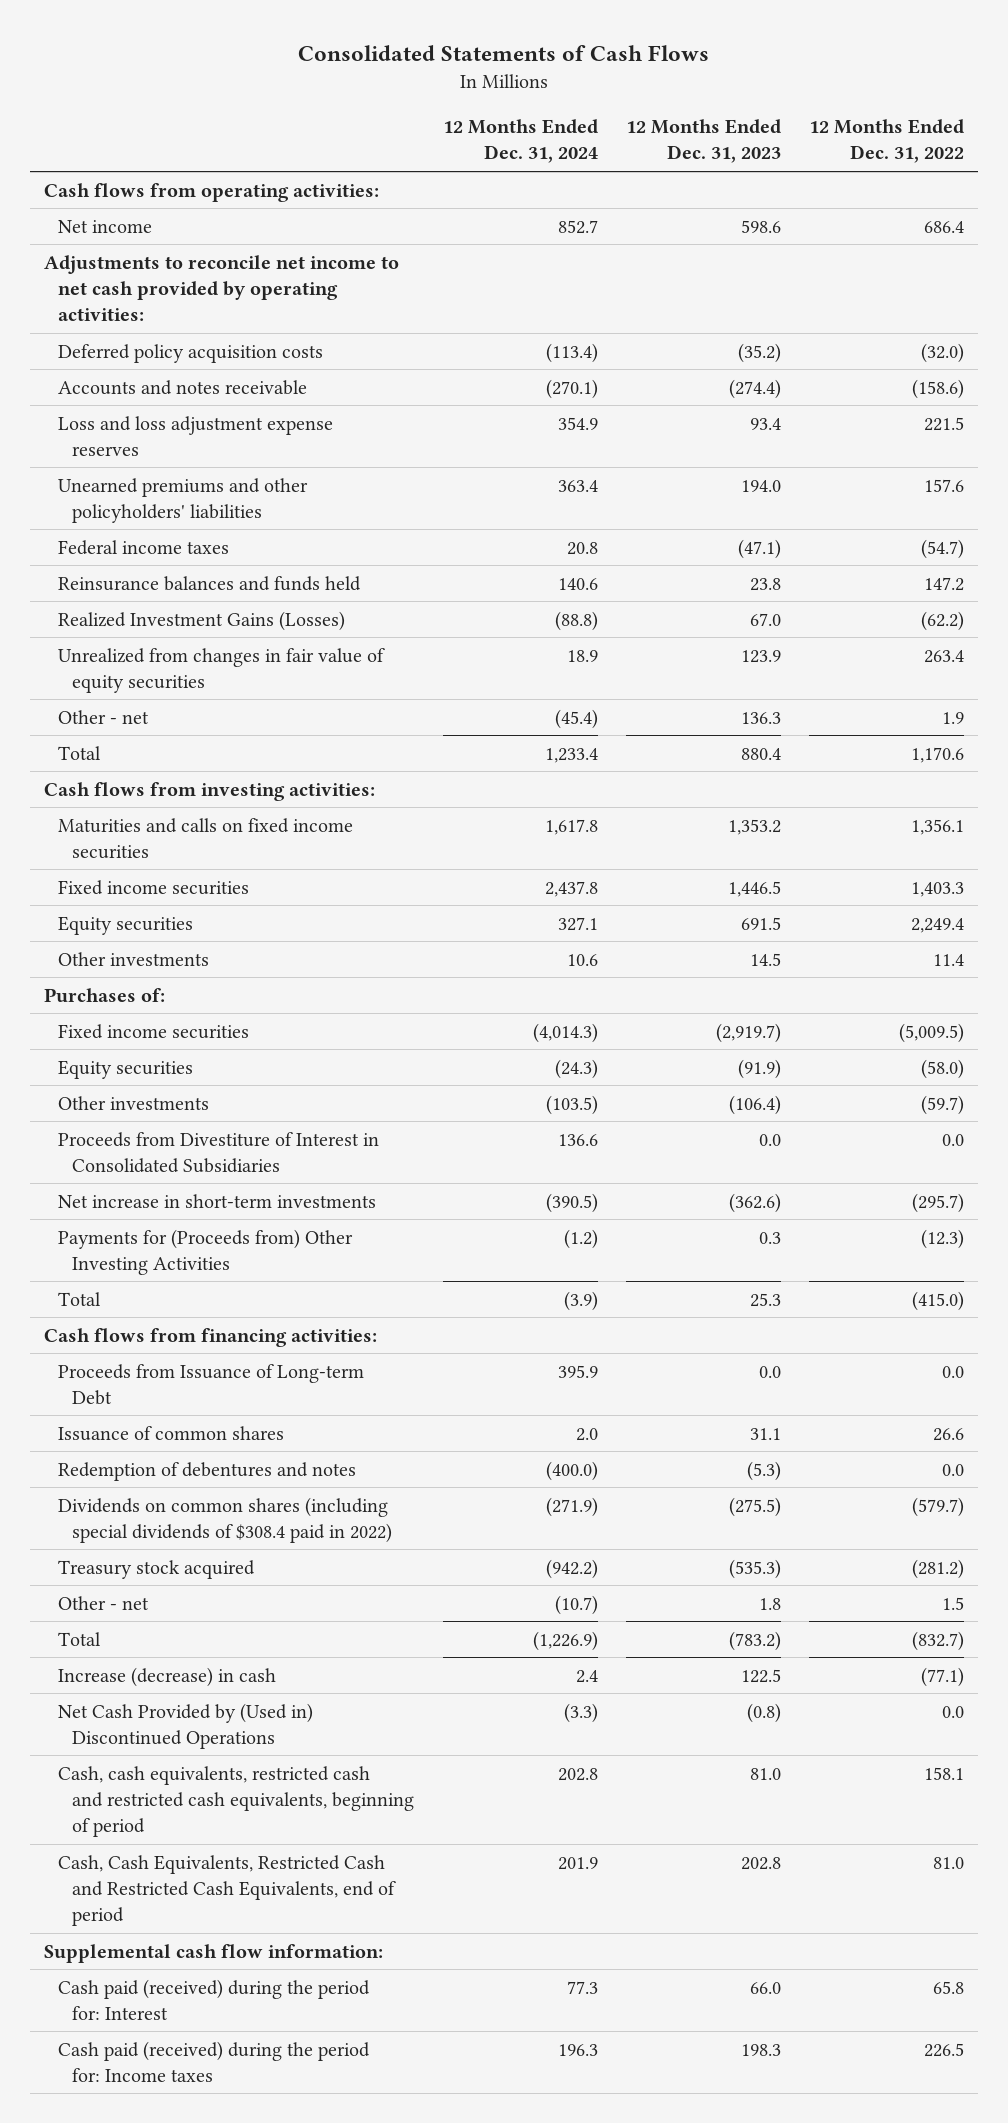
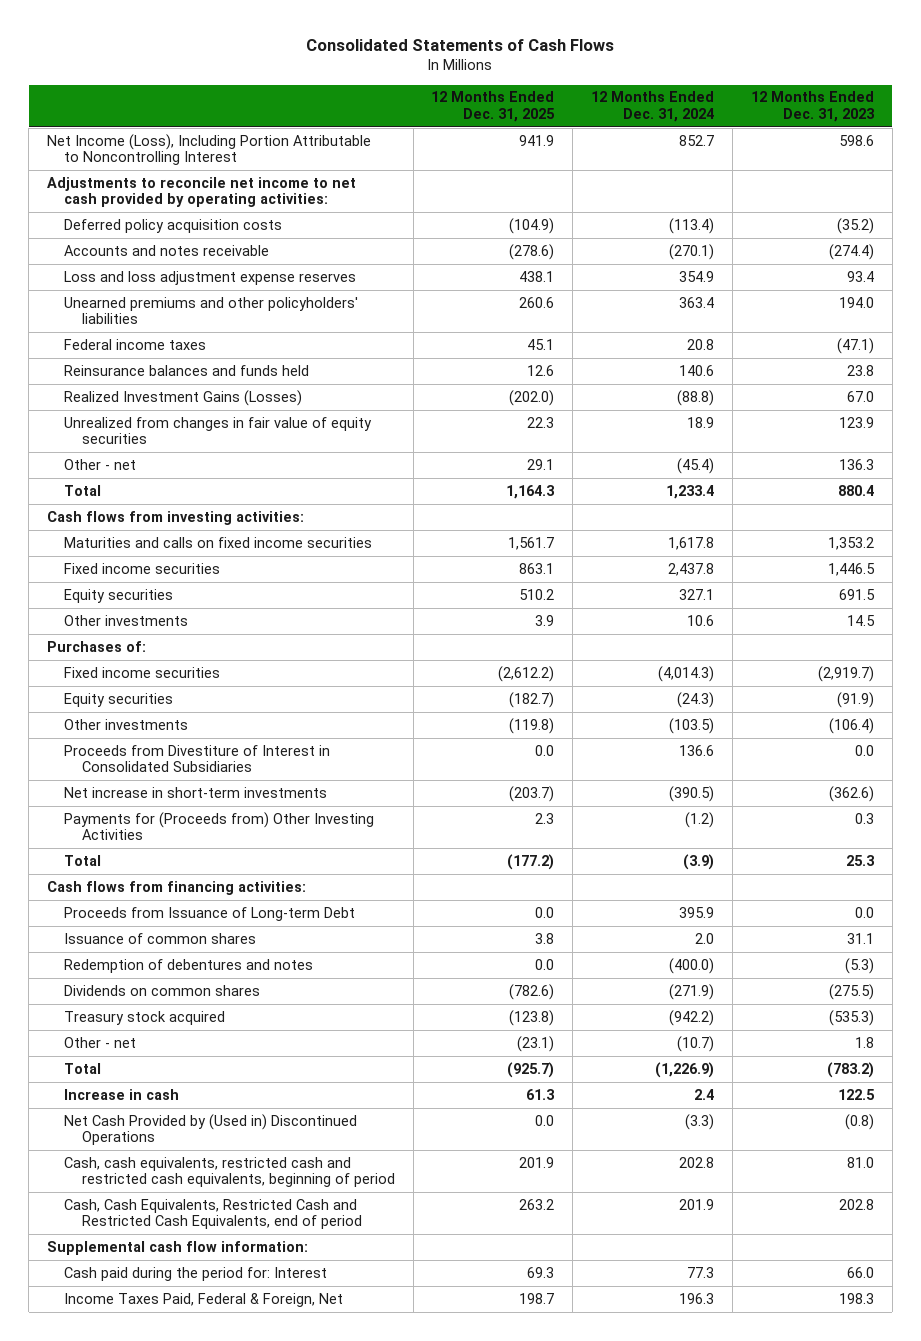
- | 12 Months Ended Dec. 31, 2024 | 12 Months Ended Dec. 31, 2023 | 12 Months Ended Dec. 31, 2022
+ | 12 Months Ended Dec. 31, 2025 | 12 Months Ended Dec. 31, 2024 | 12 Months Ended Dec. 31, 2023
- Cash flows from operating activities:
- Net income | 852.7 | 598.6 | 686.4
+ Net Income (Loss), Including Portion Attributable to Noncontrolling Interest | 941.9 | 852.7 | 598.6
- Dividends on common shares (including special dividends of $308.4 paid in 2022) | (271.9) | (275.5) | (579.7)
+ Dividends on common shares | (782.6) | (271.9) | (275.5)
- Increase (decrease) in cash | 2.4 | 122.5 | (77.1)
+ Increase in cash | 61.3 | 2.4 | 122.5
- Cash paid (received) during the period for: Interest | 77.3 | 66.0 | 65.8
- Cash paid (received) during the period for: Income taxes | 196.3 | 198.3 | 226.5
+ Cash paid during the period for: Interest | 69.3 | 77.3 | 66.0
+ Income Taxes Paid, Federal & Foreign, Net | 198.7 | 196.3 | 198.3

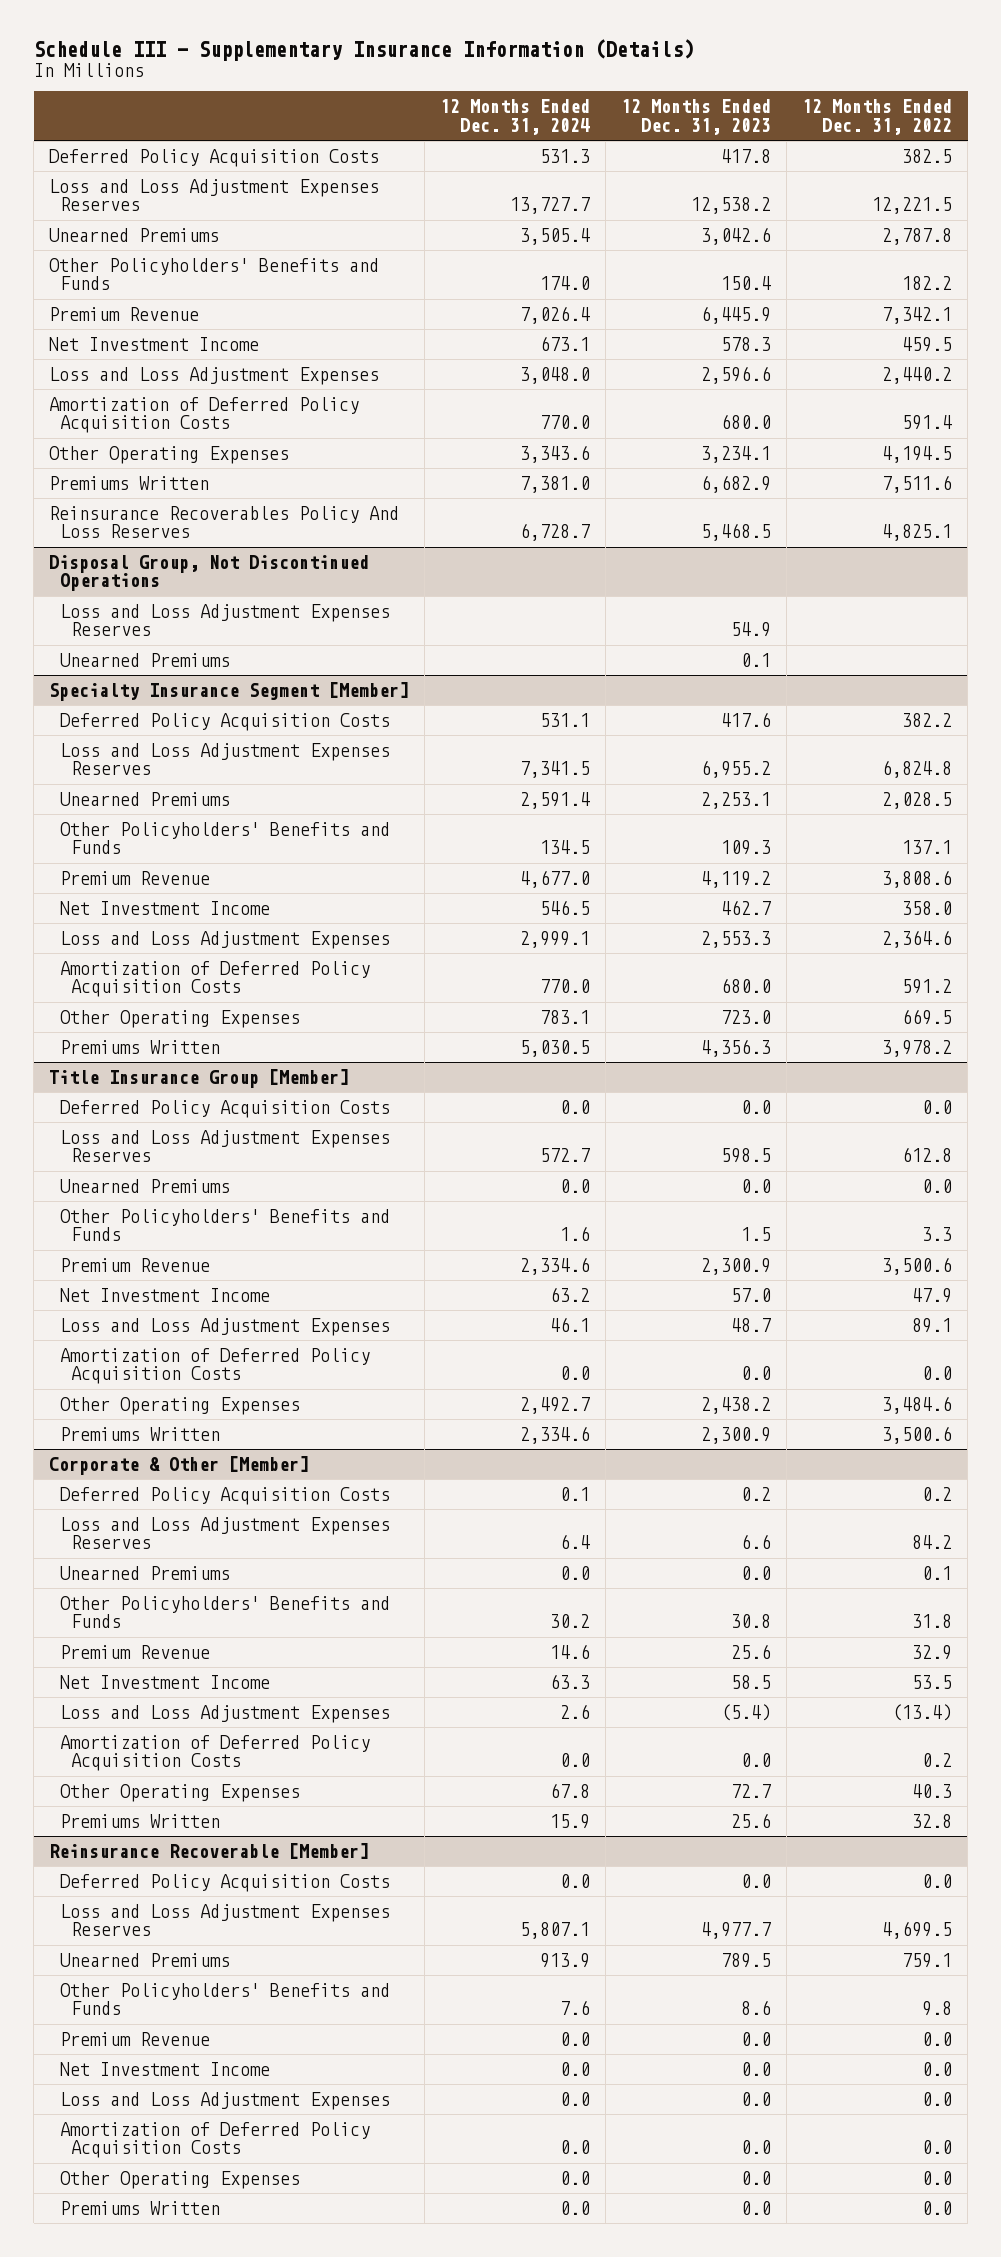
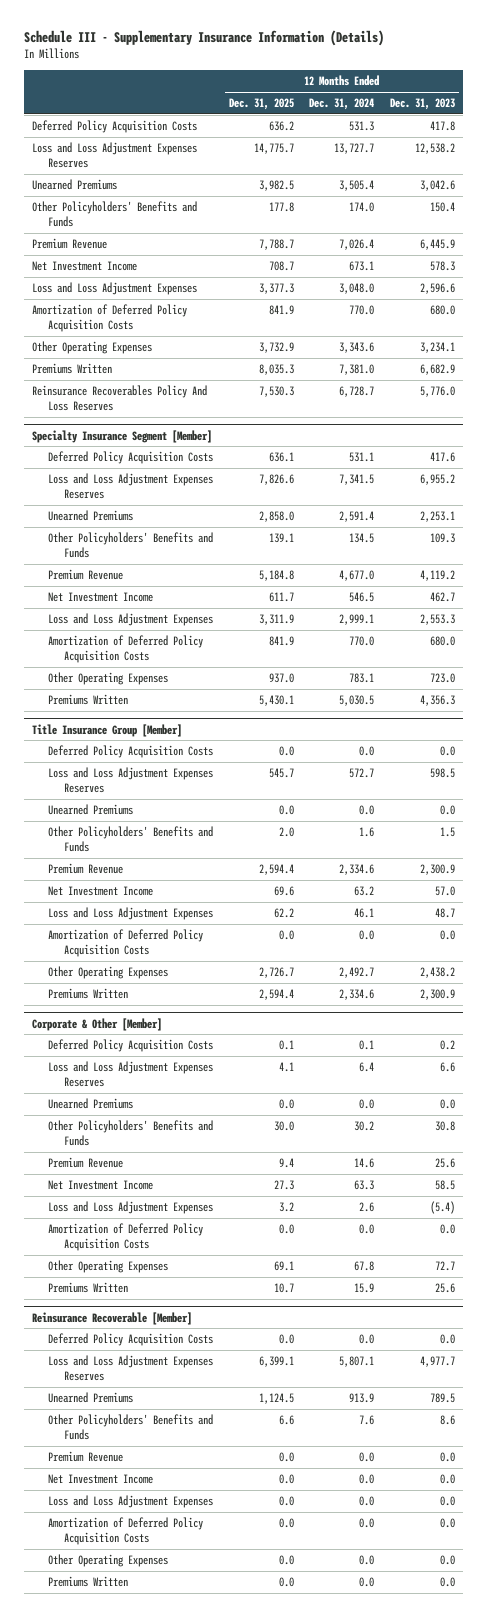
- | 12 Months Ended Dec. 31, 2024 | 12 Months Ended Dec. 31, 2023 | 12 Months Ended Dec. 31, 2022
+ | 12 Months Ended Dec. 31, 2025 | 12 Months Ended Dec. 31, 2024 | 12 Months Ended Dec. 31, 2023
- Reinsurance Recoverables Policy And Loss Reserves | 6,728.7 | 5,468.5 | 4,825.1
- Disposal Group, Not Discontinued Operations
- Loss and Loss Adjustment Expenses Reserves | | 54.9 |
- Unearned Premiums | | 0.1 |
+ Reinsurance Recoverables Policy And Loss Reserves | 7,530.3 | 6,728.7 | 5,776.0

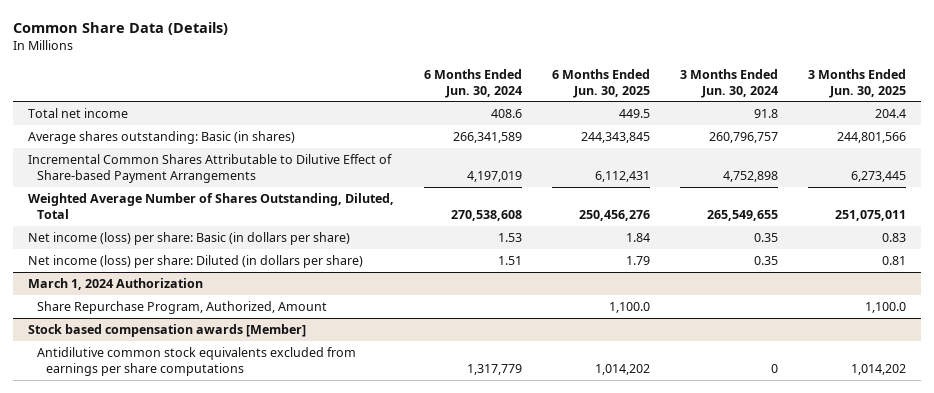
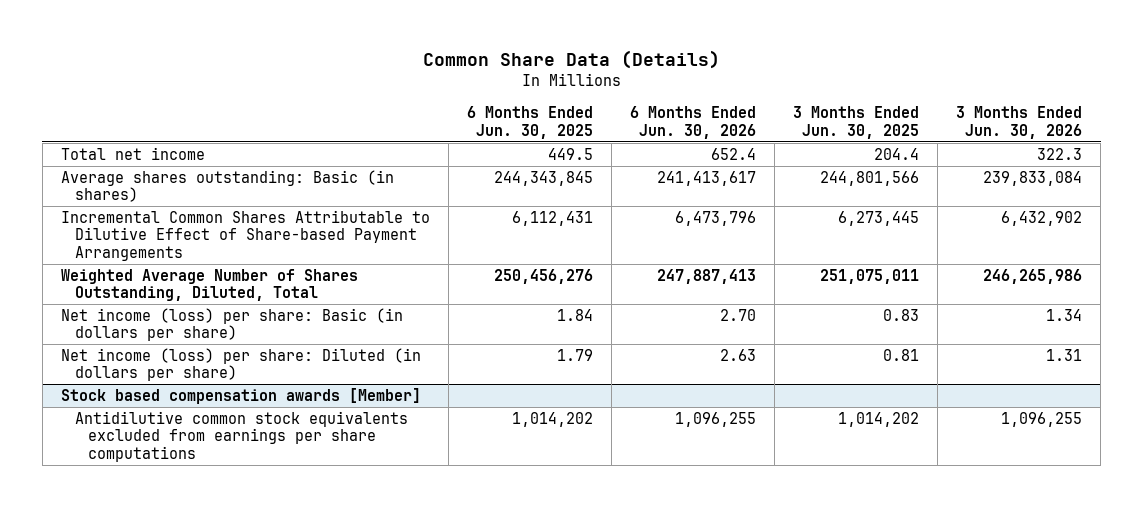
- | 6 Months Ended Jun. 30, 2024 | 6 Months Ended Jun. 30, 2025 | 3 Months Ended Jun. 30, 2024 | 3 Months Ended Jun. 30, 2025
+ | 6 Months Ended Jun. 30, 2025 | 6 Months Ended Jun. 30, 2026 | 3 Months Ended Jun. 30, 2025 | 3 Months Ended Jun. 30, 2026
- March 1, 2024 Authorization
- Share Repurchase Program, Authorized, Amount | | 1,100.0 | | 1,100.0

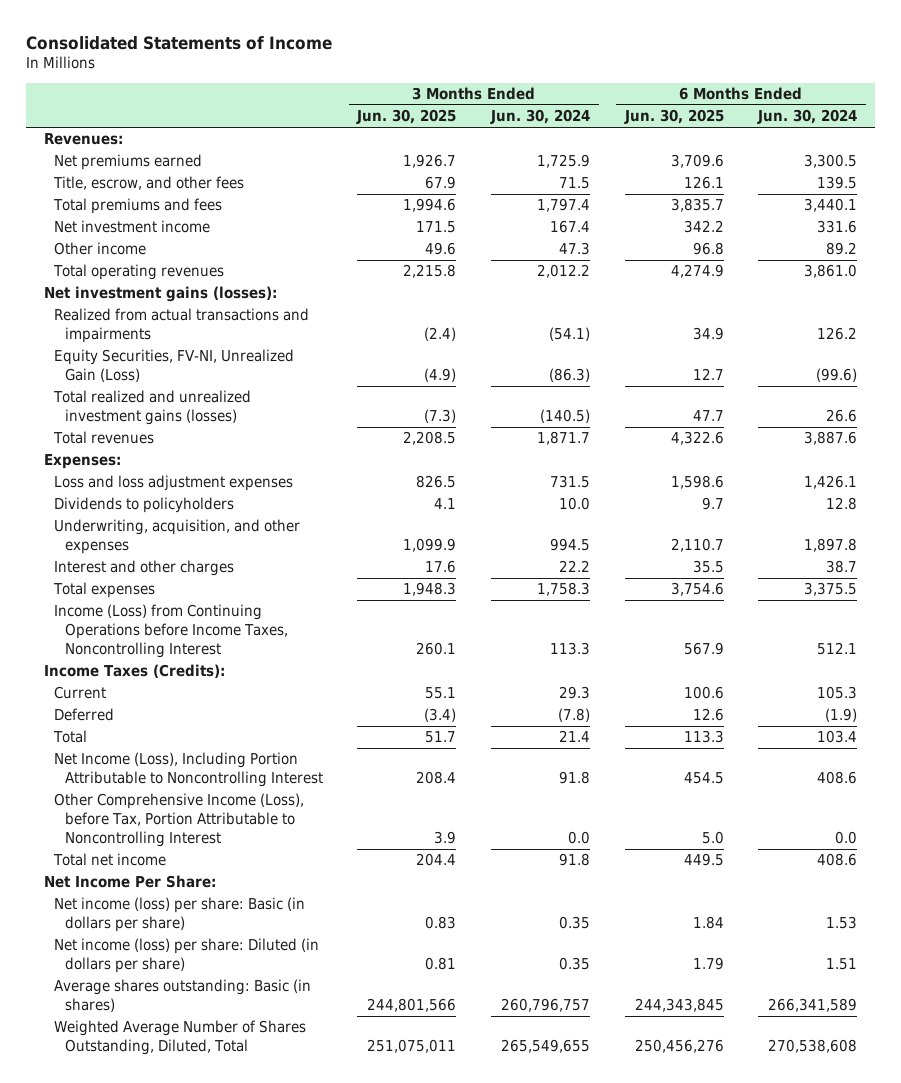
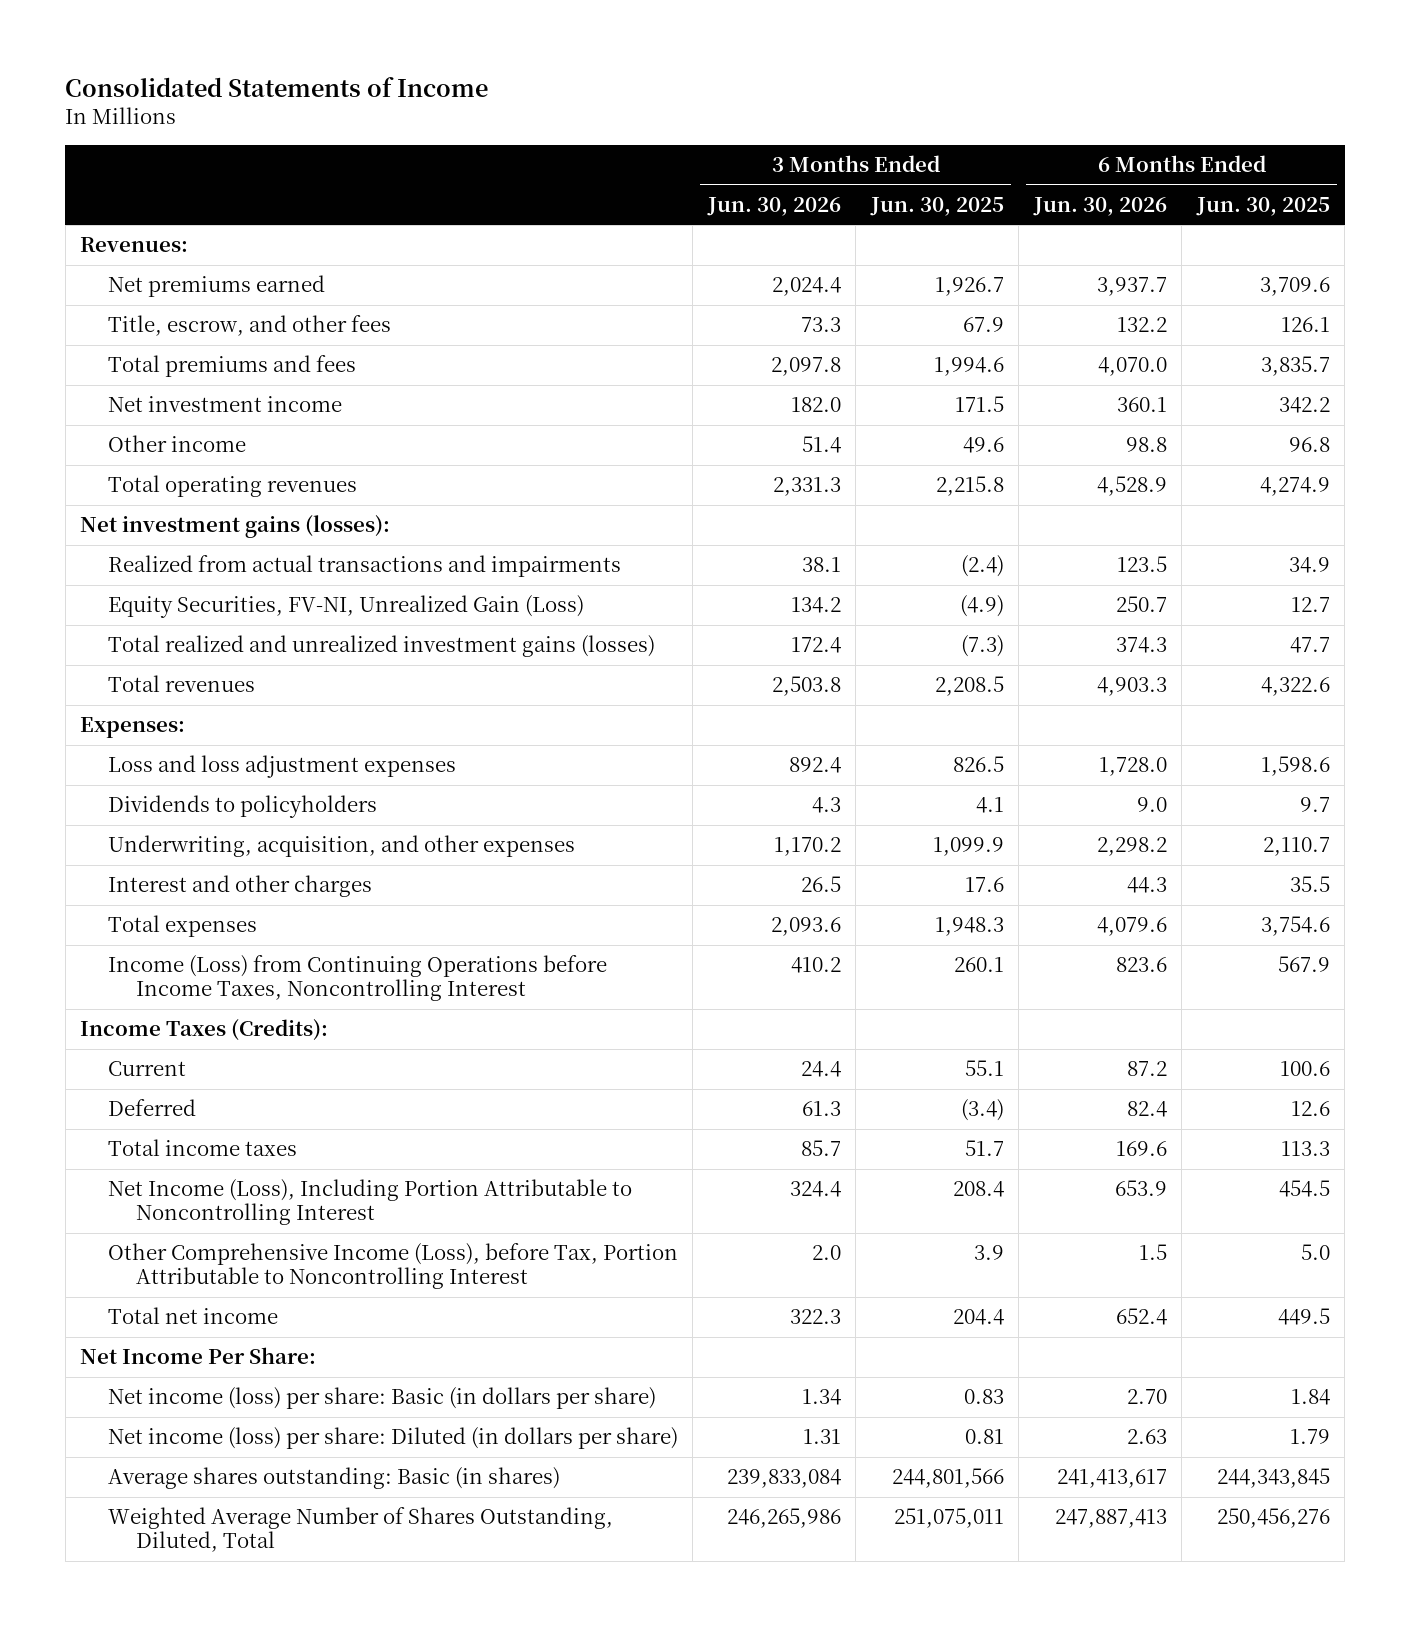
- | 3 Months Ended Jun. 30, 2025 | 3 Months Ended Jun. 30, 2024 | 6 Months Ended Jun. 30, 2025 | 6 Months Ended Jun. 30, 2024
+ | 3 Months Ended Jun. 30, 2026 | 3 Months Ended Jun. 30, 2025 | 6 Months Ended Jun. 30, 2026 | 6 Months Ended Jun. 30, 2025
- Total | 51.7 | 21.4 | 113.3 | 103.4
+ Total income taxes | 85.7 | 51.7 | 169.6 | 113.3

